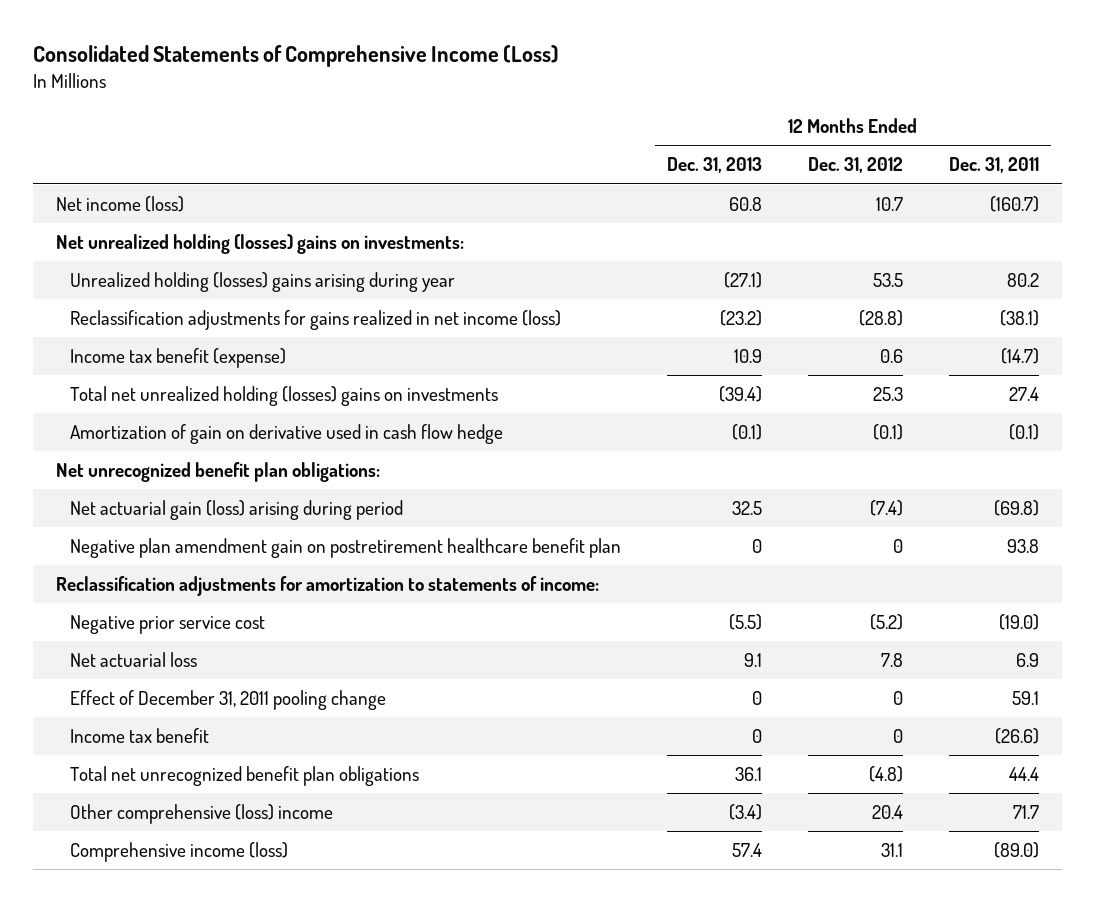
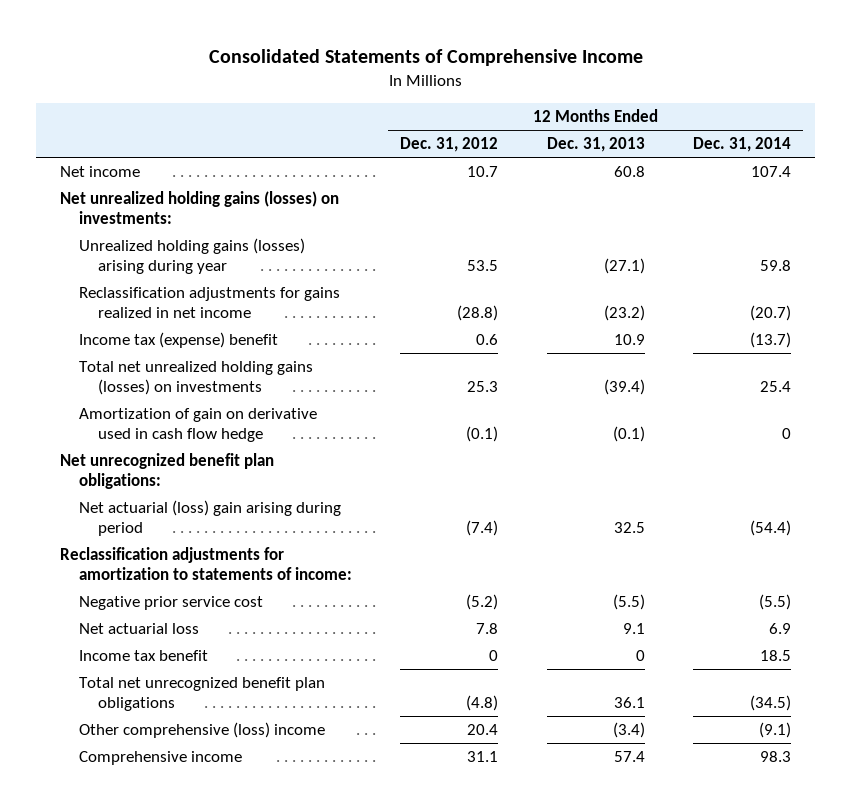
- Consolidated Statements of Comprehensive Income (Loss)
+ Consolidated Statements of Comprehensive Income
- | 12 Months Ended Dec. 31, 2013 | 12 Months Ended Dec. 31, 2012 | 12 Months Ended Dec. 31, 2011
+ | 12 Months Ended Dec. 31, 2012 | 12 Months Ended Dec. 31, 2013 | 12 Months Ended Dec. 31, 2014
- Net income (loss) | 60.8 | 10.7 | (160.7)
- Net unrealized holding (losses) gains on investments:
- Unrealized holding (losses) gains arising during year | (27.1) | 53.5 | 80.2
- Reclassification adjustments for gains realized in net income (loss) | (23.2) | (28.8) | (38.1)
- Income tax benefit (expense) | 10.9 | 0.6 | (14.7)
- Total net unrealized holding (losses) gains on investments | (39.4) | 25.3 | 27.4
+ Net income | 10.7 | 60.8 | 107.4
+ Net unrealized holding gains (losses) on investments:
+ Unrealized holding gains (losses) arising during year | 53.5 | (27.1) | 59.8
+ Reclassification adjustments for gains realized in net income | (28.8) | (23.2) | (20.7)
+ Income tax (expense) benefit | 0.6 | 10.9 | (13.7)
+ Total net unrealized holding gains (losses) on investments | 25.3 | (39.4) | 25.4
- Net actuarial gain (loss) arising during period | 32.5 | (7.4) | (69.8)
- Negative plan amendment gain on postretirement healthcare benefit plan | 0 | 0 | 93.8
+ Net actuarial (loss) gain arising during period | (7.4) | 32.5 | (54.4)
- Effect of December 31, 2011 pooling change | 0 | 0 | 59.1
- Comprehensive income (loss) | 57.4 | 31.1 | (89.0)
+ Comprehensive income | 31.1 | 57.4 | 98.3

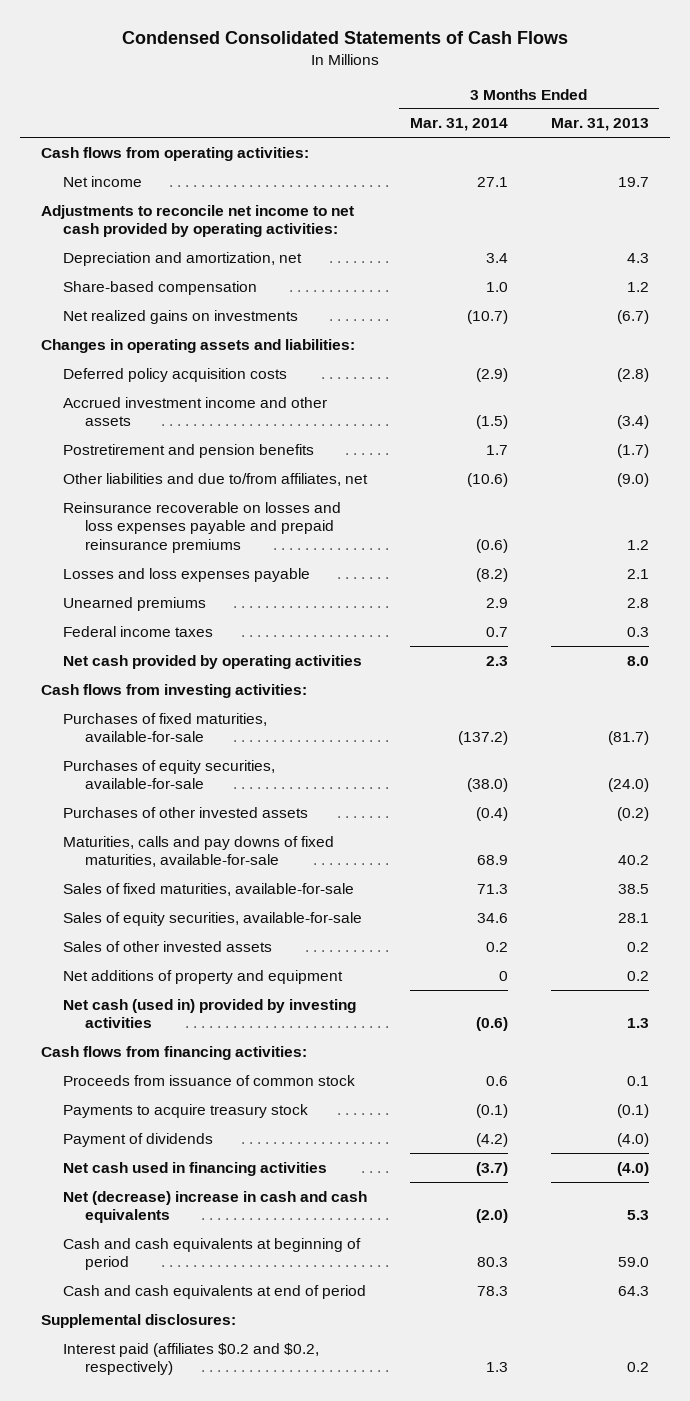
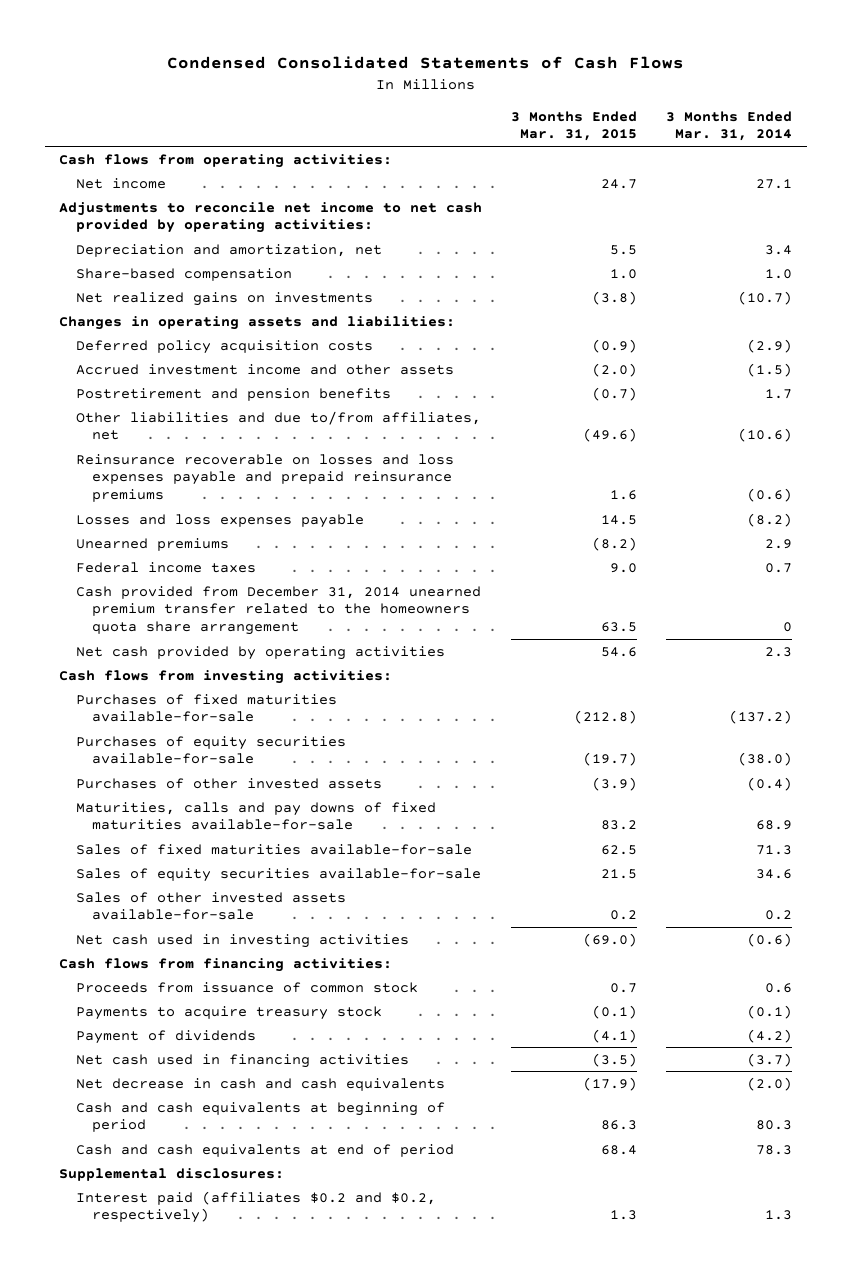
- | 3 Months Ended Mar. 31, 2014 | 3 Months Ended Mar. 31, 2013
+ | 3 Months Ended Mar. 31, 2015 | 3 Months Ended Mar. 31, 2014
+ Cash provided from December 31, 2014 unearned premium transfer related to the homeowners quota share arrangement | 63.5 | 0
- Purchases of fixed maturities, available-for-sale | (137.2) | (81.7)
- Purchases of equity securities, available-for-sale | (38.0) | (24.0)
+ Purchases of fixed maturities available-for-sale | (212.8) | (137.2)
+ Purchases of equity securities available-for-sale | (19.7) | (38.0)
- Maturities, calls and pay downs of fixed maturities, available-for-sale | 68.9 | 40.2
- Sales of fixed maturities, available-for-sale | 71.3 | 38.5
- Sales of equity securities, available-for-sale | 34.6 | 28.1
- Sales of other invested assets | 0.2 | 0.2
- Net additions of property and equipment | 0 | 0.2
- Net cash (used in) provided by investing activities | (0.6) | 1.3
+ Maturities, calls and pay downs of fixed maturities available-for-sale | 83.2 | 68.9
+ Sales of fixed maturities available-for-sale | 62.5 | 71.3
+ Sales of equity securities available-for-sale | 21.5 | 34.6
+ Sales of other invested assets available-for-sale | 0.2 | 0.2
+ Net cash used in investing activities | (69.0) | (0.6)
- Net (decrease) increase in cash and cash equivalents | (2.0) | 5.3
+ Net decrease in cash and cash equivalents | (17.9) | (2.0)

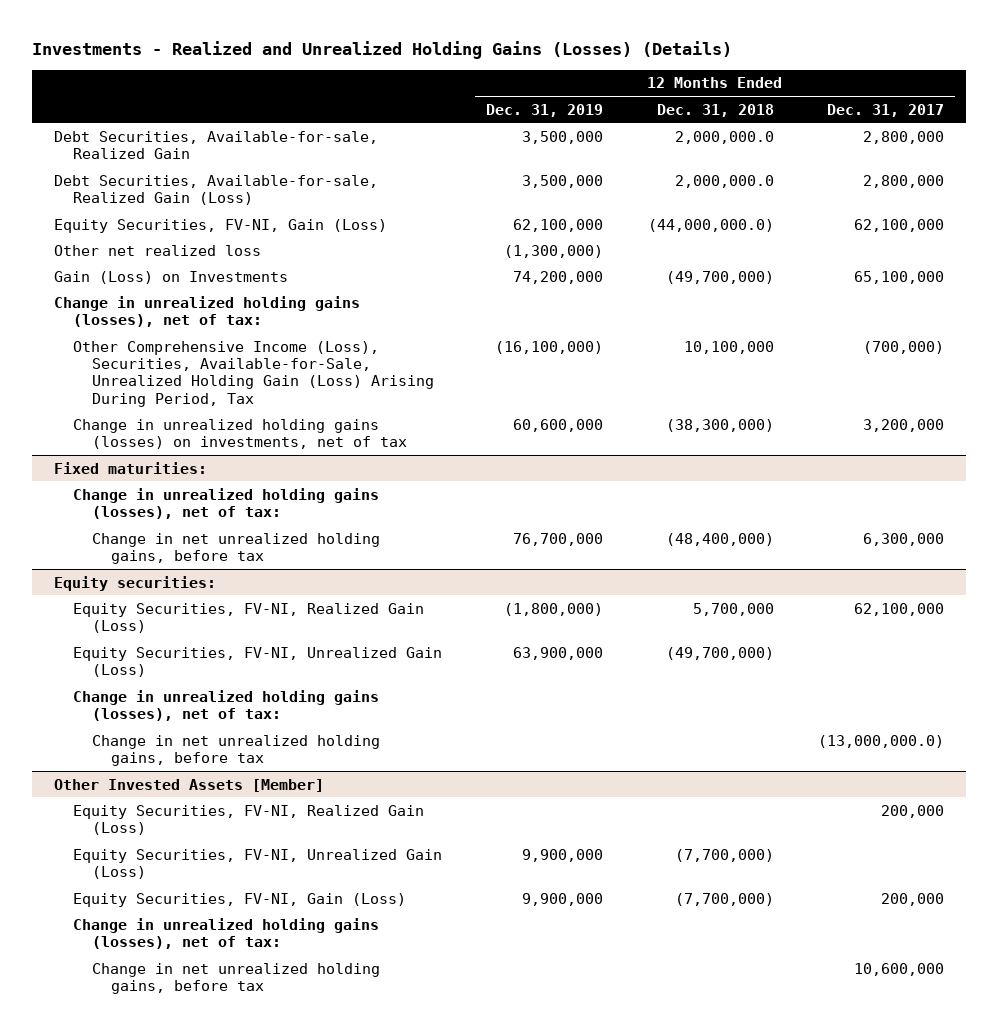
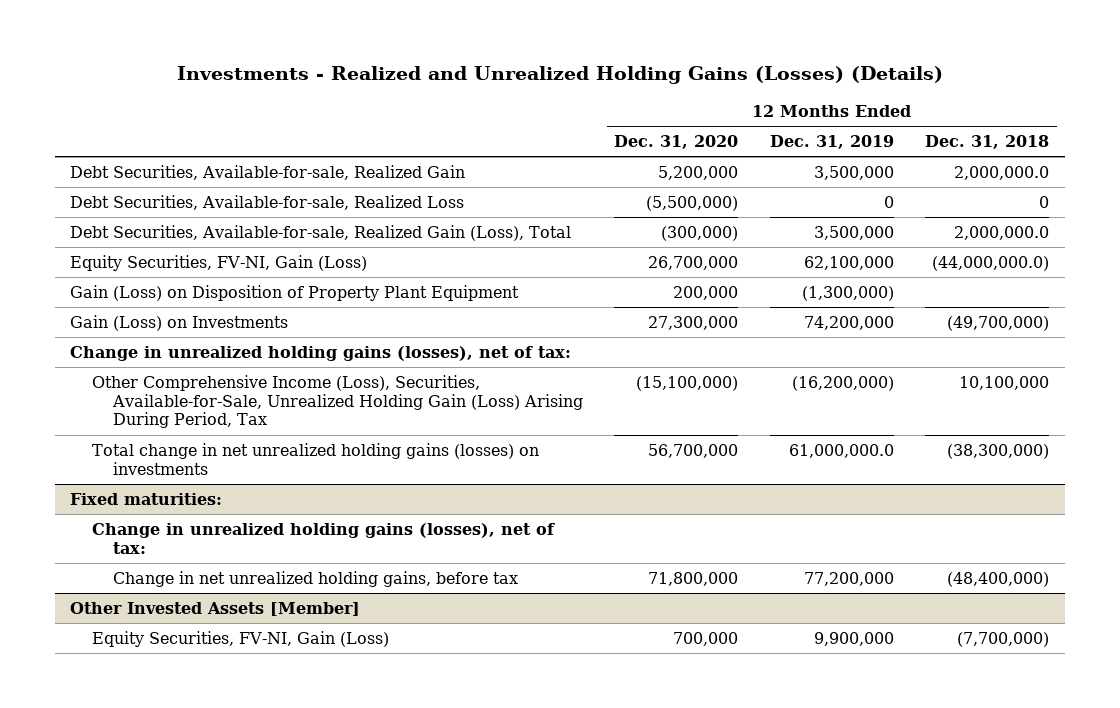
- | 12 Months Ended Dec. 31, 2019 | 12 Months Ended Dec. 31, 2018 | 12 Months Ended Dec. 31, 2017
+ | 12 Months Ended Dec. 31, 2020 | 12 Months Ended Dec. 31, 2019 | 12 Months Ended Dec. 31, 2018
- Debt Securities, Available-for-sale, Realized Gain (Loss) | 3,500,000 | 2,000,000.0 | 2,800,000
+ Debt Securities, Available-for-sale, Realized Loss | (5,500,000) | 0 | 0
+ Debt Securities, Available-for-sale, Realized Gain (Loss), Total | (300,000) | 3,500,000 | 2,000,000.0
- Other net realized loss | (1,300,000) | |
+ Gain (Loss) on Disposition of Property Plant Equipment | 200,000 | (1,300,000) |
- Other Comprehensive Income (Loss), Securities, Available-for-Sale, Unrealized Holding Gain (Loss) Arising During Period, Tax | (16,100,000) | 10,100,000 | (700,000)
- Change in unrealized holding gains (losses) on investments, net of tax | 60,600,000 | (38,300,000) | 3,200,000
+ Other Comprehensive Income (Loss), Securities, Available-for-Sale, Unrealized Holding Gain (Loss) Arising During Period, Tax | (15,100,000) | (16,200,000) | 10,100,000
+ Total change in net unrealized holding gains (losses) on investments | 56,700,000 | 61,000,000.0 | (38,300,000)
@ Fixed maturities:
- Change in net unrealized holding gains, before tax | 76,700,000 | (48,400,000) | 6,300,000
- Equity securities:
- Equity Securities, FV-NI, Realized Gain (Loss) | (1,800,000) | 5,700,000 | 62,100,000
- Equity Securities, FV-NI, Unrealized Gain (Loss) | 63,900,000 | (49,700,000) |
- Change in unrealized holding gains (losses), net of tax:
- Change in net unrealized holding gains, before tax | | | (13,000,000.0)
@ Fixed maturities:
+ Change in net unrealized holding gains, before tax | 71,800,000 | 77,200,000 | (48,400,000)
@ Other Invested Assets [Member]
- Equity Securities, FV-NI, Realized Gain (Loss) | | | 200,000
- Equity Securities, FV-NI, Unrealized Gain (Loss) | 9,900,000 | (7,700,000) |
- Change in unrealized holding gains (losses), net of tax:
- Change in net unrealized holding gains, before tax | | | 10,600,000

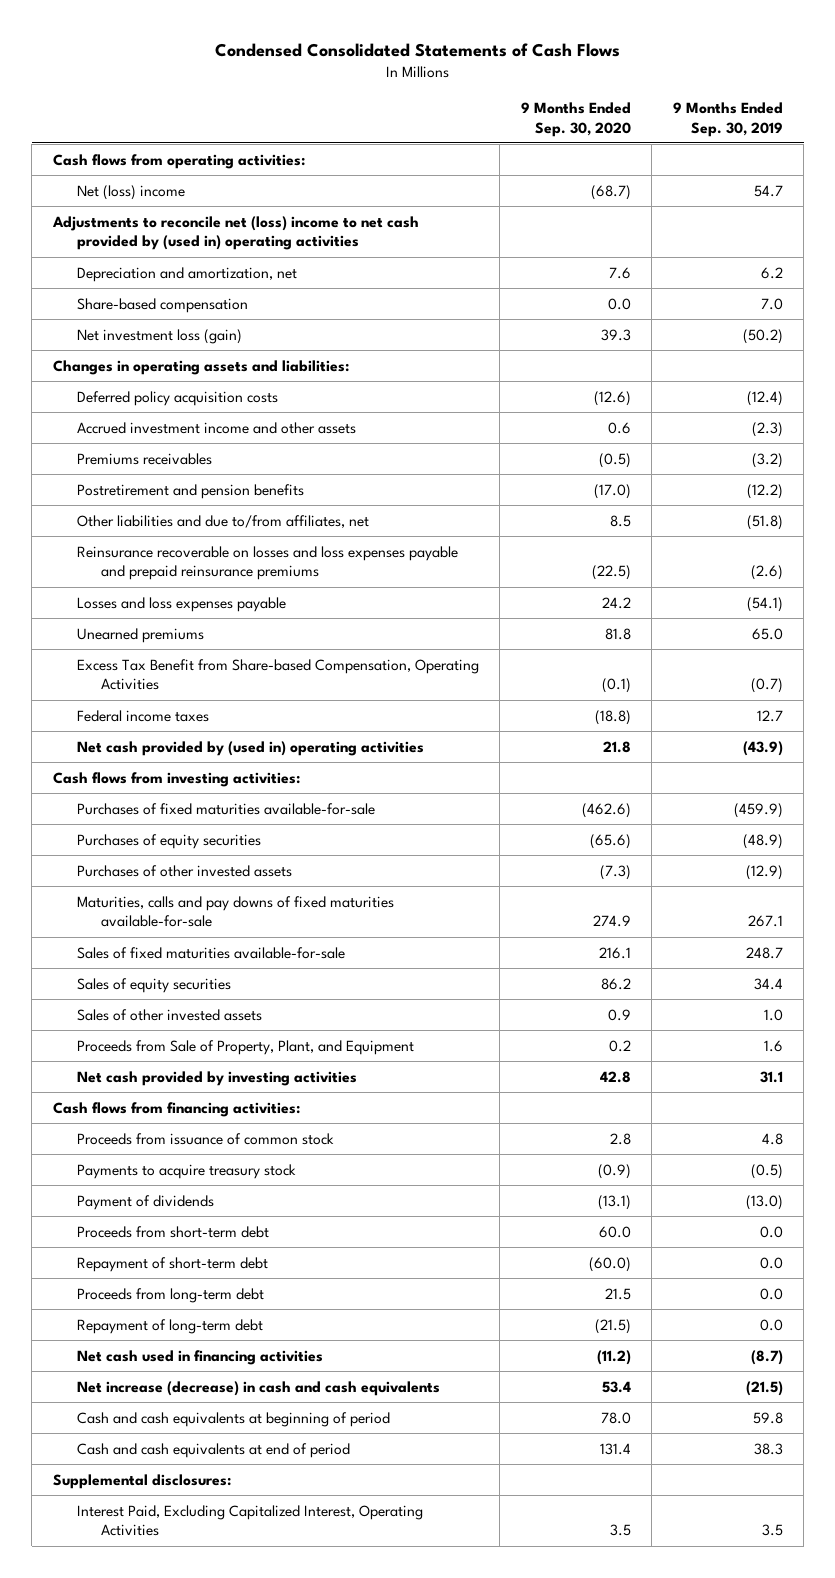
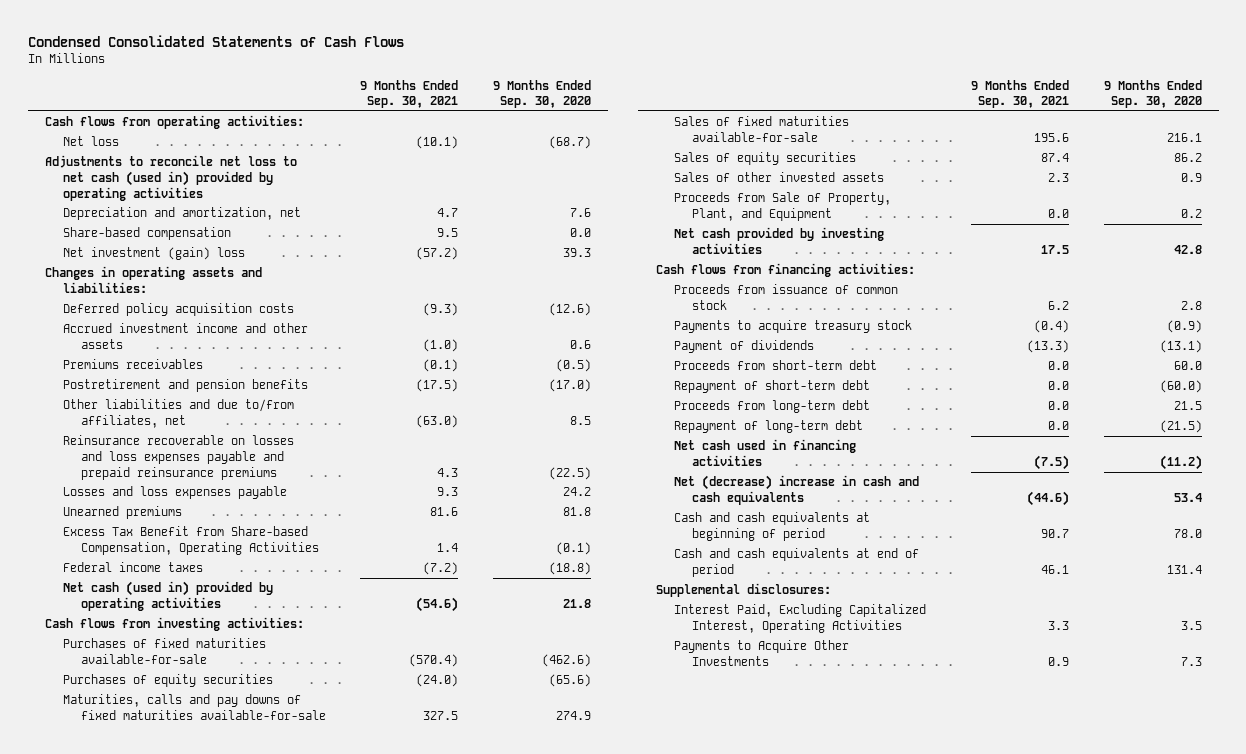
- | 9 Months Ended Sep. 30, 2020 | 9 Months Ended Sep. 30, 2019
+ | 9 Months Ended Sep. 30, 2021 | 9 Months Ended Sep. 30, 2020
- Net (loss) income | (68.7) | 54.7
- Adjustments to reconcile net (loss) income to net cash provided by (used in) operating activities
+ Net loss | (10.1) | (68.7)
+ Adjustments to reconcile net loss to net cash (used in) provided by operating activities
- Net investment loss (gain) | 39.3 | (50.2)
+ Net investment (gain) loss | (57.2) | 39.3
- Net cash provided by (used in) operating activities | 21.8 | (43.9)
+ Net cash (used in) provided by operating activities | (54.6) | 21.8
- Purchases of other invested assets | (7.3) | (12.9)
- Net increase (decrease) in cash and cash equivalents | 53.4 | (21.5)
+ Net (decrease) increase in cash and cash equivalents | (44.6) | 53.4
+ Payments to Acquire Other Investments | 0.9 | 7.3

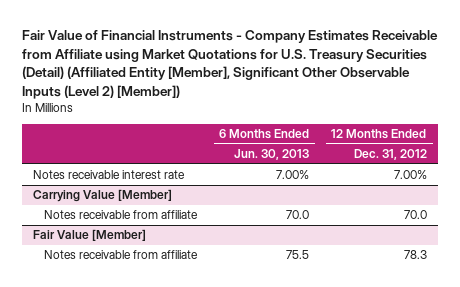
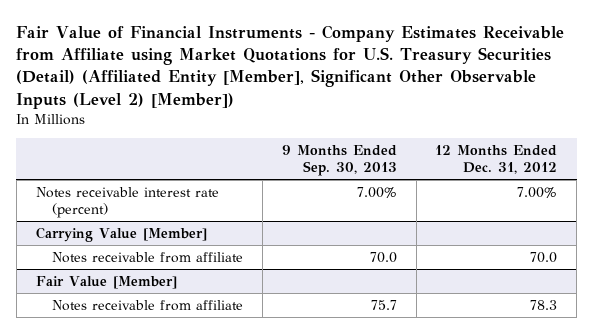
- | 6 Months Ended Jun. 30, 2013 | 12 Months Ended Dec. 31, 2012
+ | 9 Months Ended Sep. 30, 2013 | 12 Months Ended Dec. 31, 2012
- Notes receivable interest rate | 7.00% | 7.00%
+ Notes receivable interest rate (percent) | 7.00% | 7.00%

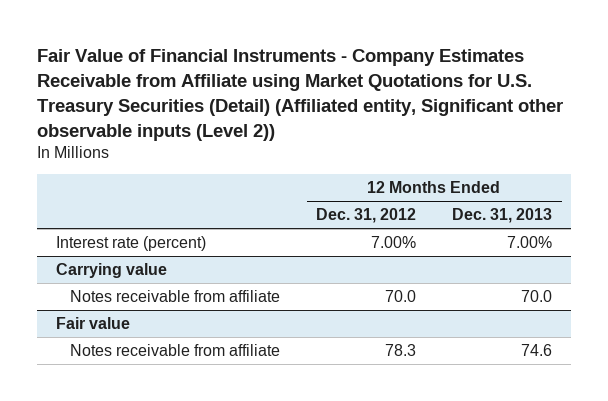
- Fair Value of Financial Instruments - Company Estimates Receivable from Affiliate using Market Quotations for U.S. Treasury Securities (Detail) (Affiliated Entity [Member], Significant Other Observable Inputs (Level 2) [Member])
+ Fair Value of Financial Instruments - Company Estimates Receivable from Affiliate using Market Quotations for U.S. Treasury Securities (Detail) (Affiliated entity, Significant other observable inputs (Level 2))
- | 9 Months Ended Sep. 30, 2013 | 12 Months Ended Dec. 31, 2012
+ | 12 Months Ended Dec. 31, 2012 | 12 Months Ended Dec. 31, 2013
- Notes receivable interest rate (percent) | 7.00% | 7.00%
- Carrying Value [Member]
+ Interest rate (percent) | 7.00% | 7.00%
+ Carrying value
- Fair Value [Member]
+ Fair value

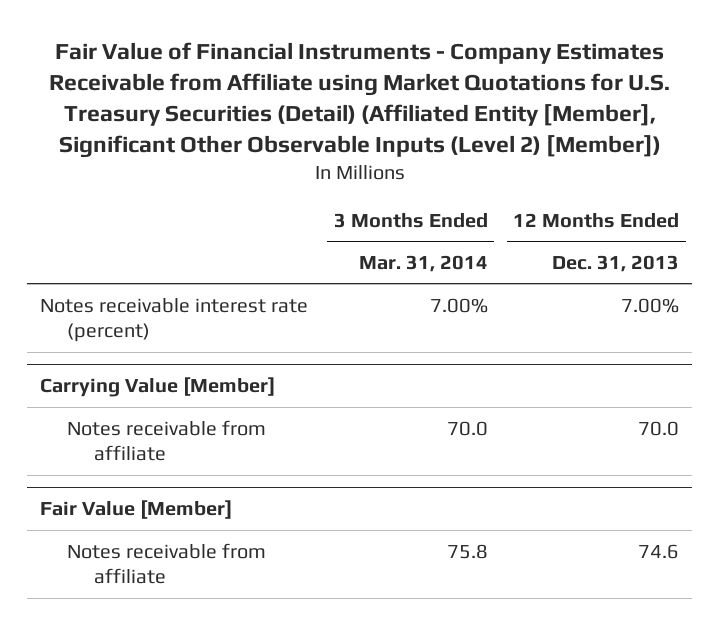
- Fair Value of Financial Instruments - Company Estimates Receivable from Affiliate using Market Quotations for U.S. Treasury Securities (Detail) (Affiliated entity, Significant other observable inputs (Level 2))
+ Fair Value of Financial Instruments - Company Estimates Receivable from Affiliate using Market Quotations for U.S. Treasury Securities (Detail) (Affiliated Entity [Member], Significant Other Observable Inputs (Level 2) [Member])
- | 12 Months Ended Dec. 31, 2012 | 12 Months Ended Dec. 31, 2013
+ | 3 Months Ended Mar. 31, 2014 | 12 Months Ended Dec. 31, 2013
- Interest rate (percent) | 7.00% | 7.00%
- Carrying value
+ Notes receivable interest rate (percent) | 7.00% | 7.00%
+ Carrying Value [Member]
- Fair value
+ Fair Value [Member]

